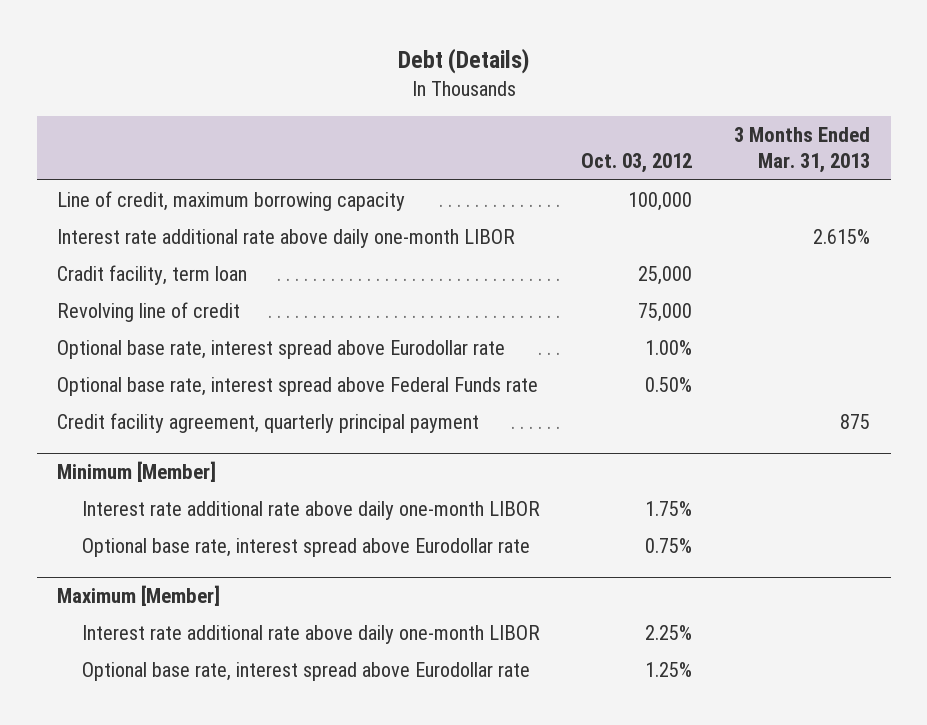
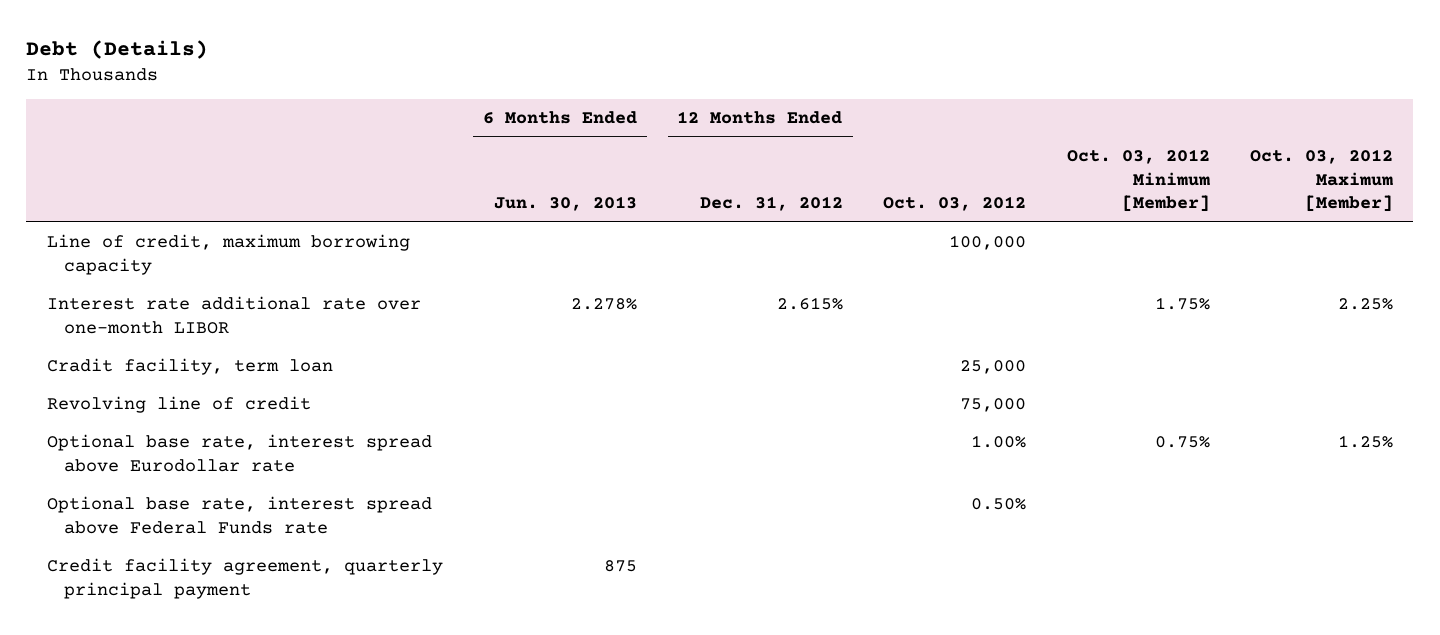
- | Oct. 03, 2012 | 3 Months Ended Mar. 31, 2013
+ | 6 Months Ended Jun. 30, 2013 | 12 Months Ended Dec. 31, 2012 | Oct. 03, 2012 | Oct. 03, 2012 Minimum [Member] | Oct. 03, 2012 Maximum [Member]
- Interest rate additional rate above daily one-month LIBOR | | 2.615%
+ Interest rate additional rate over one-month LIBOR | 2.278% | 2.615% | | 1.75% | 2.25%
- Minimum [Member]
- Interest rate additional rate above daily one-month LIBOR | 1.75% |
- Optional base rate, interest spread above Eurodollar rate | 0.75% |
- Maximum [Member]
- Interest rate additional rate above daily one-month LIBOR | 2.25% |
- Optional base rate, interest spread above Eurodollar rate | 1.25% |

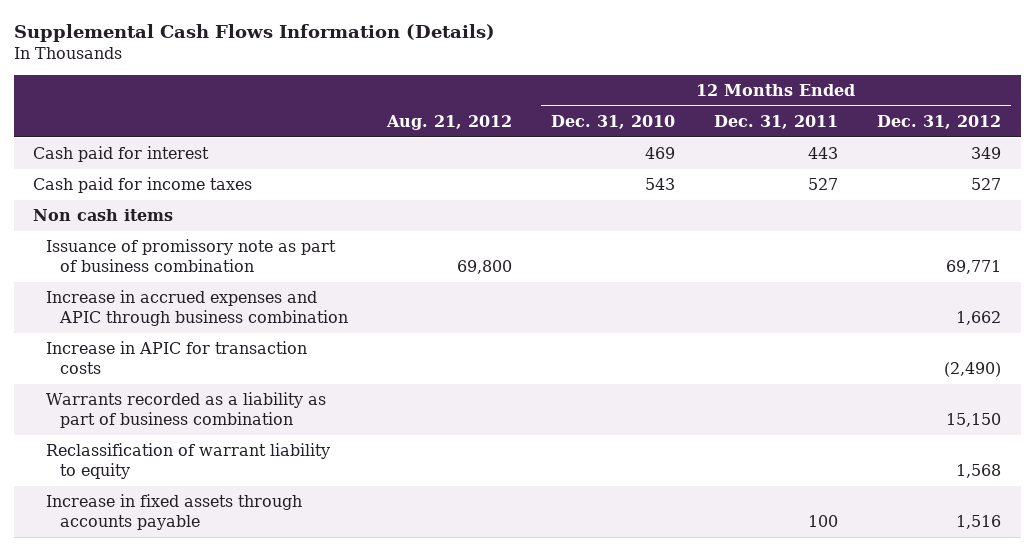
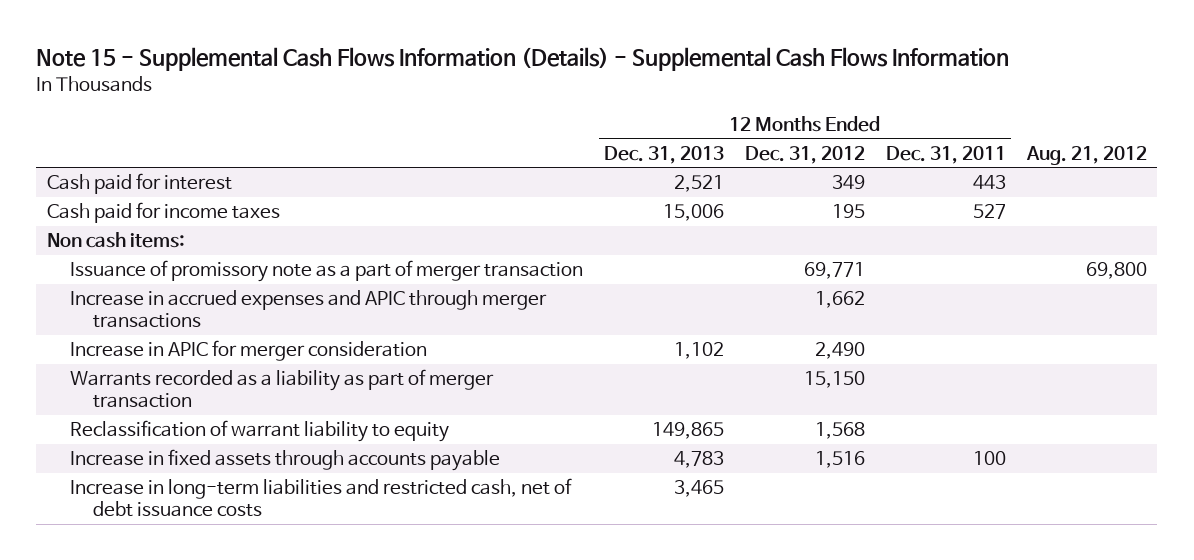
- Supplemental Cash Flows Information (Details)
+ Note 15 - Supplemental Cash Flows Information (Details) - Supplemental Cash Flows Information
- | Aug. 21, 2012 | 12 Months Ended Dec. 31, 2010 | 12 Months Ended Dec. 31, 2011 | 12 Months Ended Dec. 31, 2012
+ | 12 Months Ended Dec. 31, 2013 | 12 Months Ended Dec. 31, 2012 | 12 Months Ended Dec. 31, 2011 | Aug. 21, 2012
- Cash paid for income taxes | | 543 | 527 | 527
- Non cash items
- Issuance of promissory note as part of business combination | 69,800 | | | 69,771
- Increase in accrued expenses and APIC through business combination | | | | 1,662
- Increase in APIC for transaction costs | | | | (2,490)
- Warrants recorded as a liability as part of business combination | | | | 15,150
+ Cash paid for income taxes | 15,006 | 195 | 527 |
+ Non cash items:
+ Issuance of promissory note as a part of merger transaction | | 69,771 | | 69,800
+ Increase in accrued expenses and APIC through merger transactions | | 1,662 | |
+ Increase in APIC for merger consideration | 1,102 | 2,490 | |
+ Warrants recorded as a liability as part of merger transaction | | 15,150 | |
+ Increase in long-term liabilities and restricted cash, net of debt issuance costs | 3,465 | | |

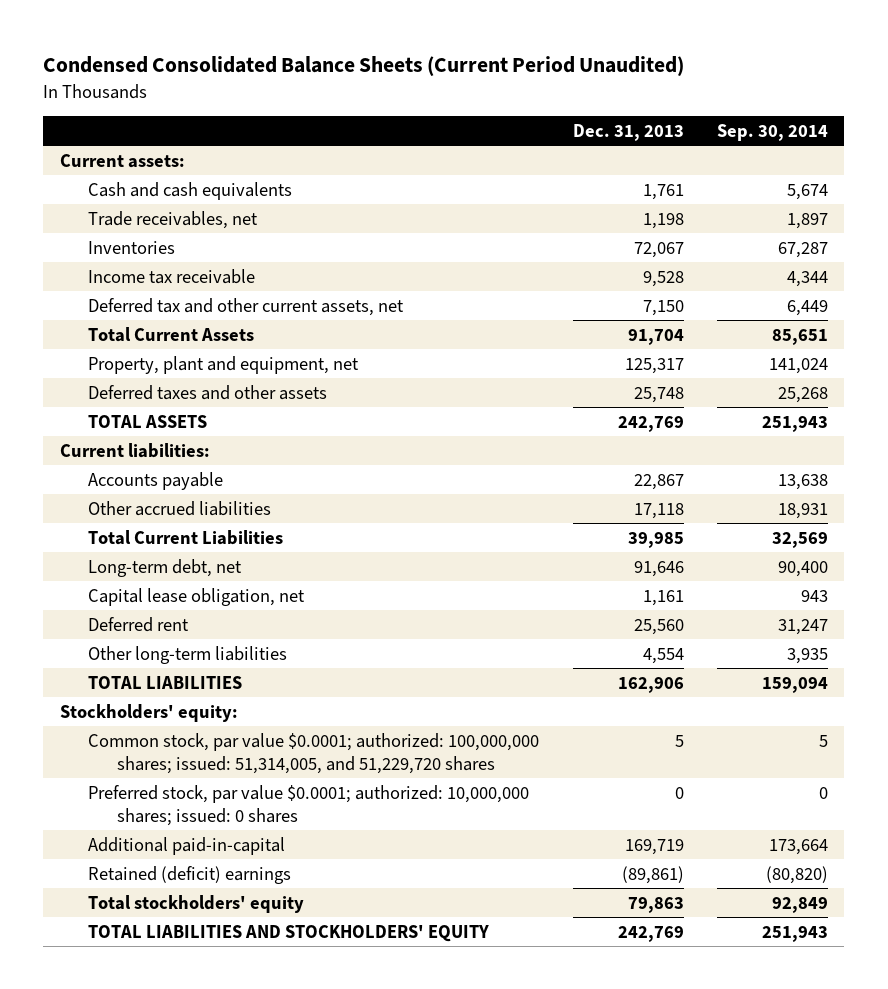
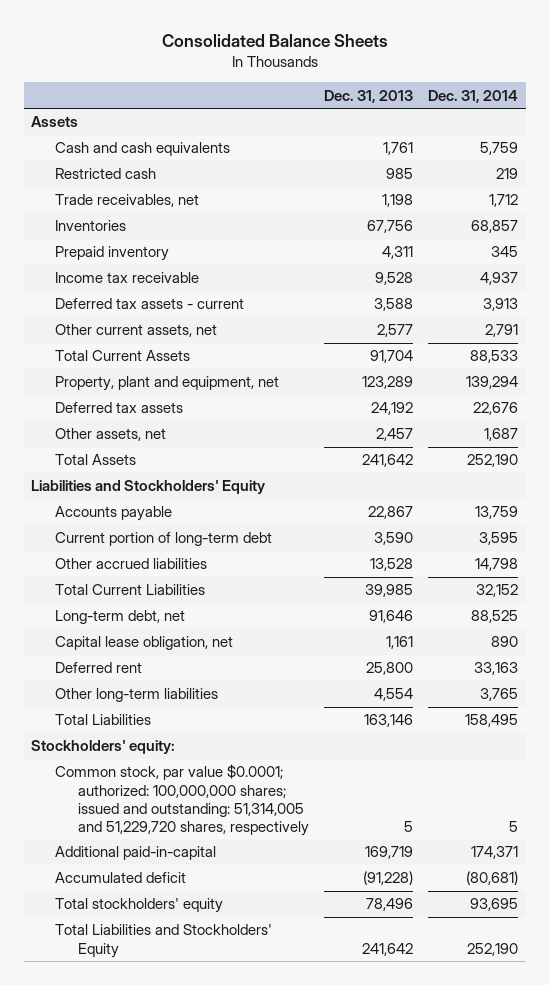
- Condensed Consolidated Balance Sheets (Current Period Unaudited)
+ Consolidated Balance Sheets
- | Dec. 31, 2013 | Sep. 30, 2014
+ | Dec. 31, 2013 | Dec. 31, 2014
- Current assets:
+ Assets
+ Restricted cash | 985 | 219
- Inventories | 72,067 | 67,287
+ Inventories | 67,756 | 68,857
+ Prepaid inventory | 4,311 | 345
- Deferred tax and other current assets, net | 7,150 | 6,449
+ Deferred tax assets - current | 3,588 | 3,913
+ Other current assets, net | 2,577 | 2,791
- Property, plant and equipment, net | 125,317 | 141,024
- Deferred taxes and other assets | 25,748 | 25,268
- TOTAL ASSETS | 242,769 | 251,943
- Current liabilities:
+ Property, plant and equipment, net | 123,289 | 139,294
+ Deferred tax assets | 24,192 | 22,676
+ Other assets, net | 2,457 | 1,687
+ Total Assets | 241,642 | 252,190
+ Liabilities and Stockholders' Equity
- Other accrued liabilities | 17,118 | 18,931
+ Current portion of long-term debt | 3,590 | 3,595
+ Other accrued liabilities | 13,528 | 14,798
- Deferred rent | 25,560 | 31,247
+ Deferred rent | 25,800 | 33,163
- TOTAL LIABILITIES | 162,906 | 159,094
+ Total Liabilities | 163,146 | 158,495
- Common stock, par value $0.0001; authorized: 100,000,000 shares; issued: 51,314,005, and 51,229,720 shares | 5 | 5
- Preferred stock, par value $0.0001; authorized: 10,000,000 shares; issued: 0 shares | 0 | 0
+ Common stock, par value $0.0001; authorized: 100,000,000 shares; issued and outstanding: 51,314,005 and 51,229,720 shares, respectively | 5 | 5
- Retained (deficit) earnings | (89,861) | (80,820)
- Total stockholders' equity | 79,863 | 92,849
- TOTAL LIABILITIES AND STOCKHOLDERS' EQUITY | 242,769 | 251,943
+ Accumulated deficit | (91,228) | (80,681)
+ Total stockholders' equity | 78,496 | 93,695
+ Total Liabilities and Stockholders' Equity | 241,642 | 252,190

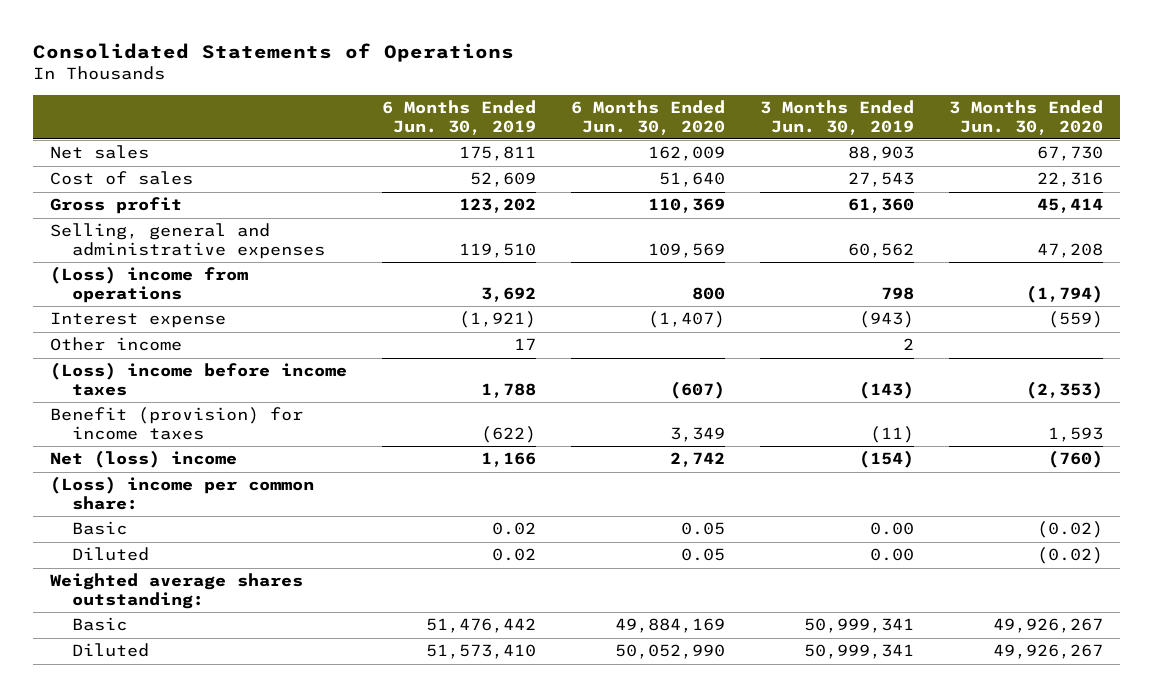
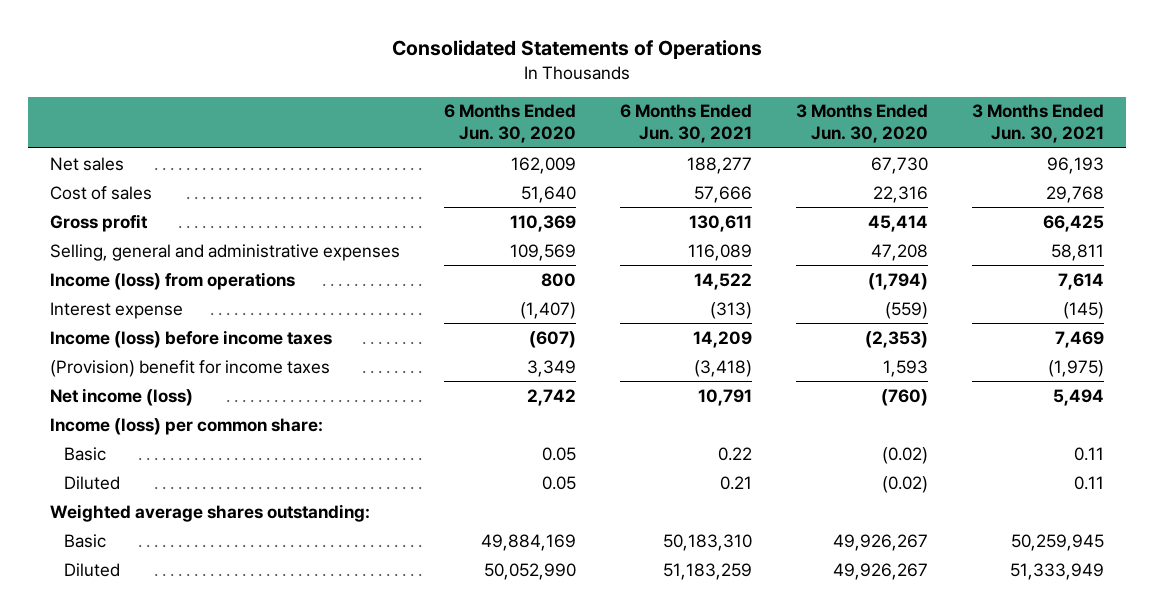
- | 6 Months Ended Jun. 30, 2019 | 6 Months Ended Jun. 30, 2020 | 3 Months Ended Jun. 30, 2019 | 3 Months Ended Jun. 30, 2020
+ | 6 Months Ended Jun. 30, 2020 | 6 Months Ended Jun. 30, 2021 | 3 Months Ended Jun. 30, 2020 | 3 Months Ended Jun. 30, 2021
- (Loss) income from operations | 3,692 | 800 | 798 | (1,794)
+ Income (loss) from operations | 800 | 14,522 | (1,794) | 7,614
- Other income | 17 | | 2 |
- (Loss) income before income taxes | 1,788 | (607) | (143) | (2,353)
- Benefit (provision) for income taxes | (622) | 3,349 | (11) | 1,593
- Net (loss) income | 1,166 | 2,742 | (154) | (760)
- (Loss) income per common share:
+ Income (loss) before income taxes | (607) | 14,209 | (2,353) | 7,469
+ (Provision) benefit for income taxes | 3,349 | (3,418) | 1,593 | (1,975)
+ Net income (loss) | 2,742 | 10,791 | (760) | 5,494
+ Income (loss) per common share:

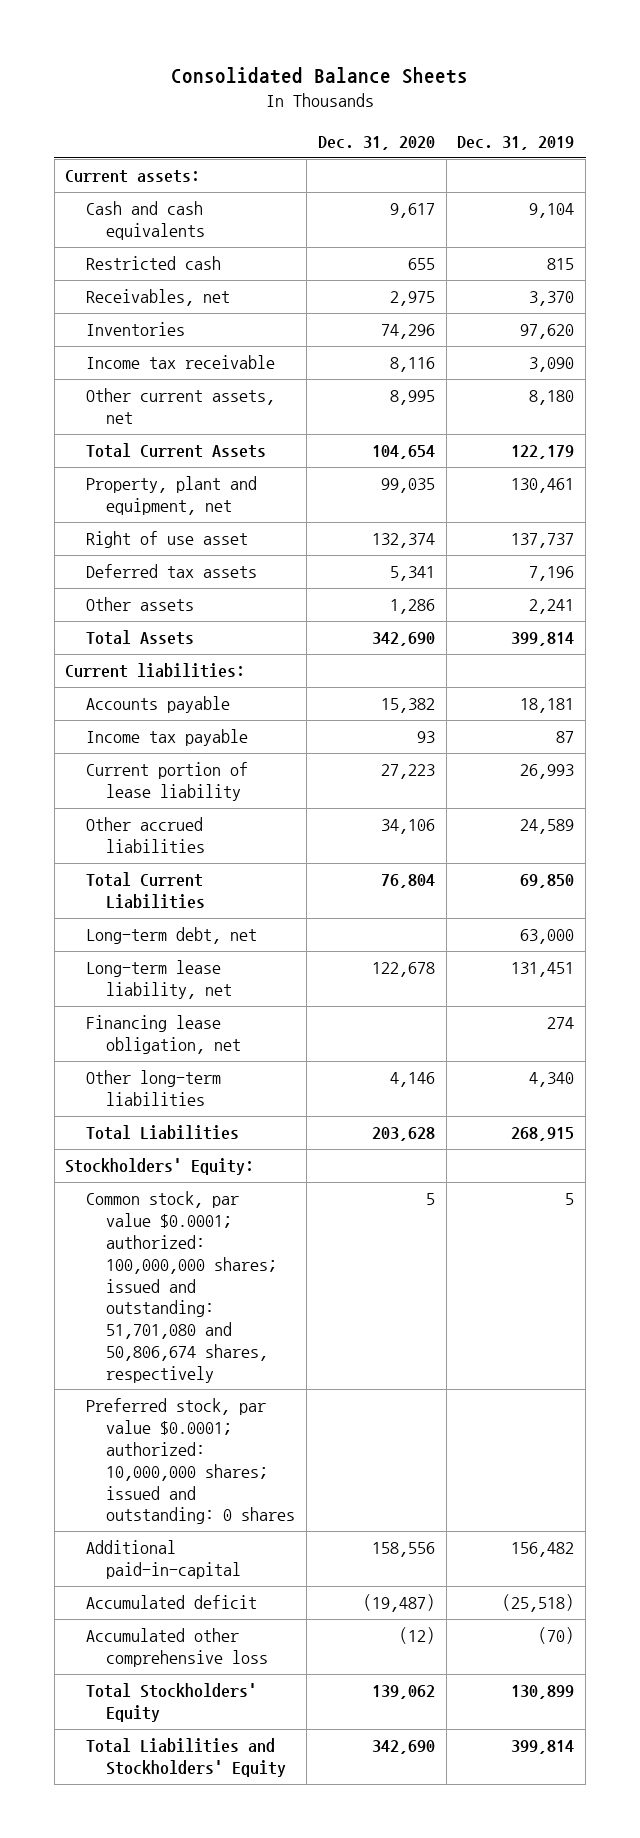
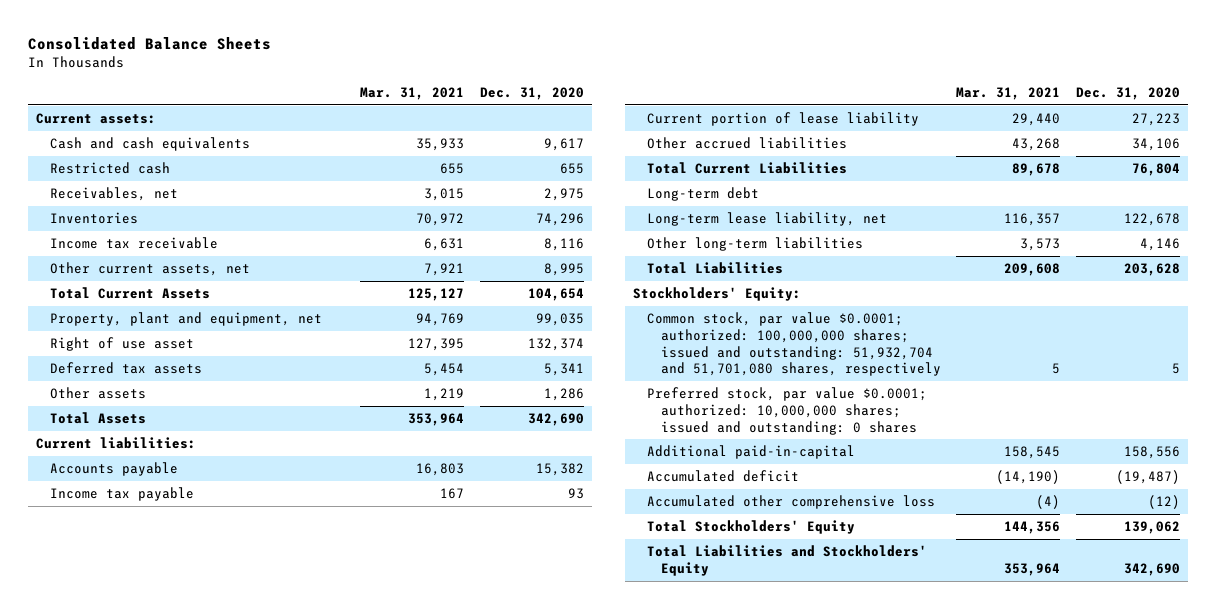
- | Dec. 31, 2020 | Dec. 31, 2019
+ | Mar. 31, 2021 | Dec. 31, 2020
- Long-term debt, net | | 63,000
+ Long-term debt
- Financing lease obligation, net | | 274
- Common stock, par value $0.0001; authorized: 100,000,000 shares; issued and outstanding: 51,701,080 and 50,806,674 shares, respectively | 5 | 5
+ Common stock, par value $0.0001; authorized: 100,000,000 shares; issued and outstanding: 51,932,704 and 51,701,080 shares, respectively | 5 | 5

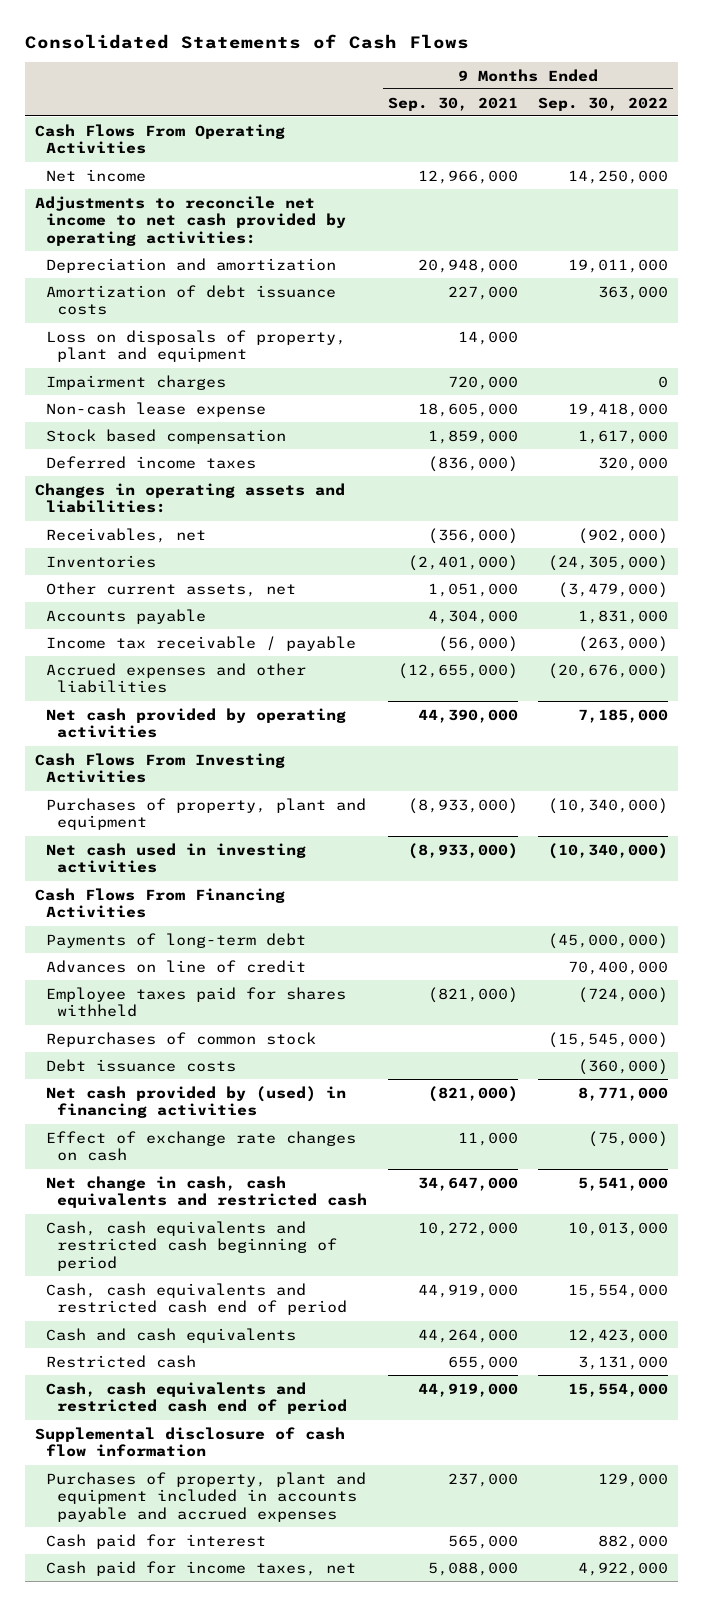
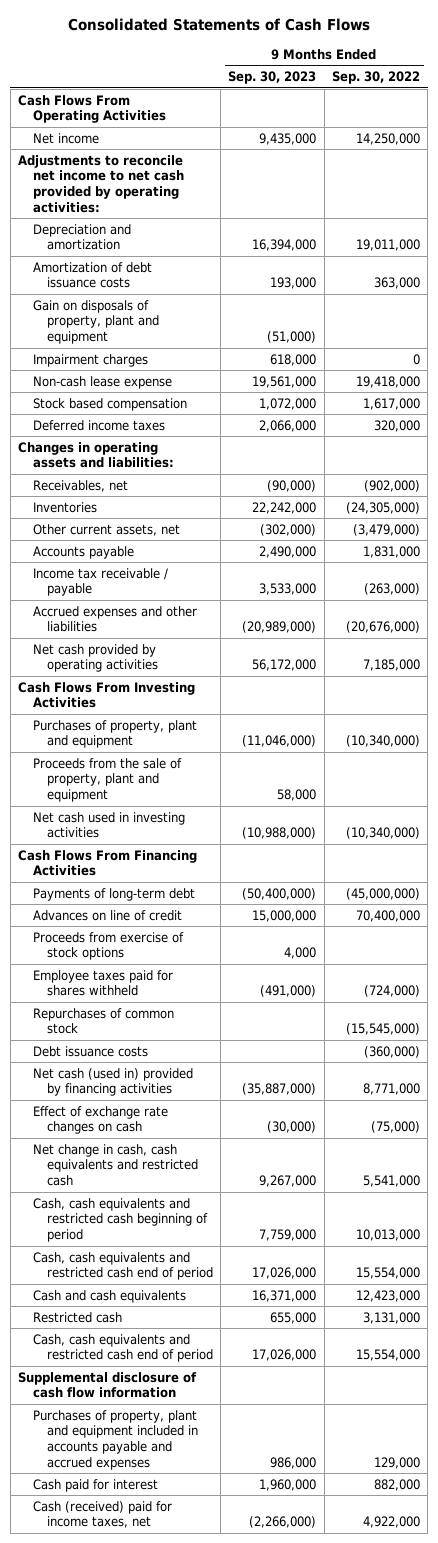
- | 9 Months Ended Sep. 30, 2021 | 9 Months Ended Sep. 30, 2022
+ | 9 Months Ended Sep. 30, 2023 | 9 Months Ended Sep. 30, 2022
- Loss on disposals of property, plant and equipment | 14,000 |
+ Gain on disposals of property, plant and equipment | (51,000) |
+ Proceeds from the sale of property, plant and equipment | 58,000 |
+ Proceeds from exercise of stock options | 4,000 |
- Net cash provided by (used) in financing activities | (821,000) | 8,771,000
+ Net cash (used in) provided by financing activities | (35,887,000) | 8,771,000
- Cash paid for income taxes, net | 5,088,000 | 4,922,000
+ Cash (received) paid for income taxes, net | (2,266,000) | 4,922,000

